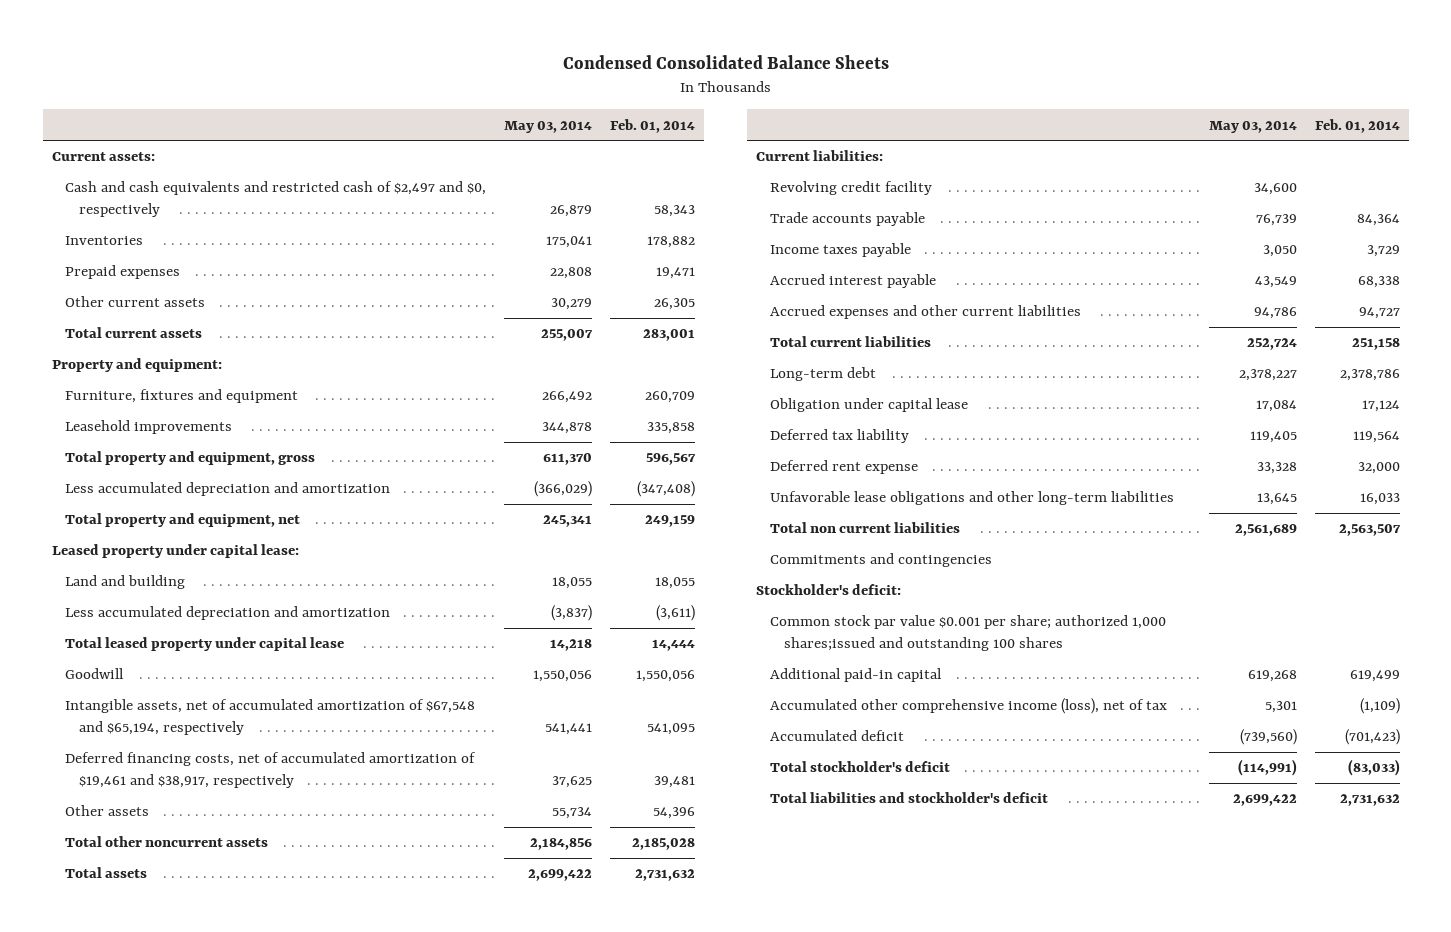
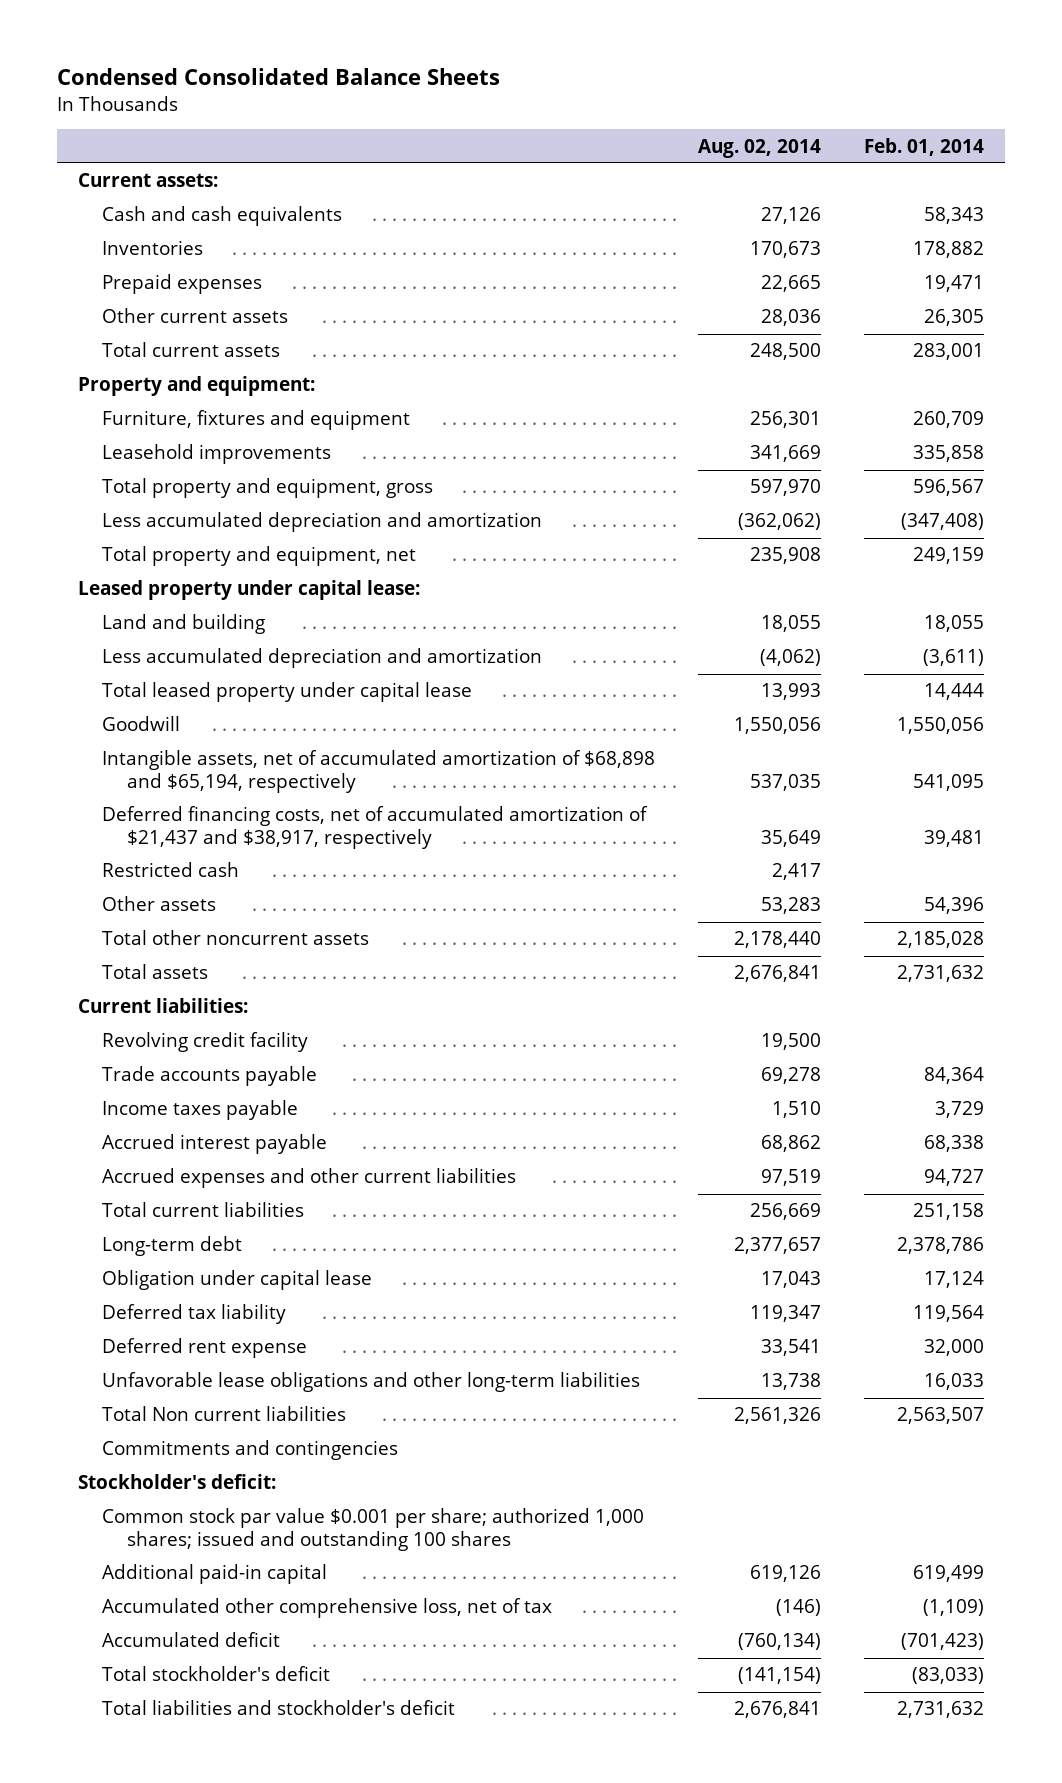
- | May 03, 2014 | Feb. 01, 2014
+ | Aug. 02, 2014 | Feb. 01, 2014
- Cash and cash equivalents and restricted cash of $2,497 and $0, respectively | 26,879 | 58,343
+ Cash and cash equivalents | 27,126 | 58,343
- Intangible assets, net of accumulated amortization of $67,548 and $65,194, respectively | 541,441 | 541,095
- Deferred financing costs, net of accumulated amortization of $19,461 and $38,917, respectively | 37,625 | 39,481
+ Intangible assets, net of accumulated amortization of $68,898 and $65,194, respectively | 537,035 | 541,095
+ Deferred financing costs, net of accumulated amortization of $21,437 and $38,917, respectively | 35,649 | 39,481
+ Restricted cash | 2,417 |
- Total non current liabilities | 2,561,689 | 2,563,507
+ Total Non current liabilities | 2,561,326 | 2,563,507
- Common stock par value $0.001 per share; authorized 1,000 shares;issued and outstanding 100 shares
+ Common stock par value $0.001 per share; authorized 1,000 shares; issued and outstanding 100 shares
- Accumulated other comprehensive income (loss), net of tax | 5,301 | (1,109)
+ Accumulated other comprehensive loss, net of tax | (146) | (1,109)

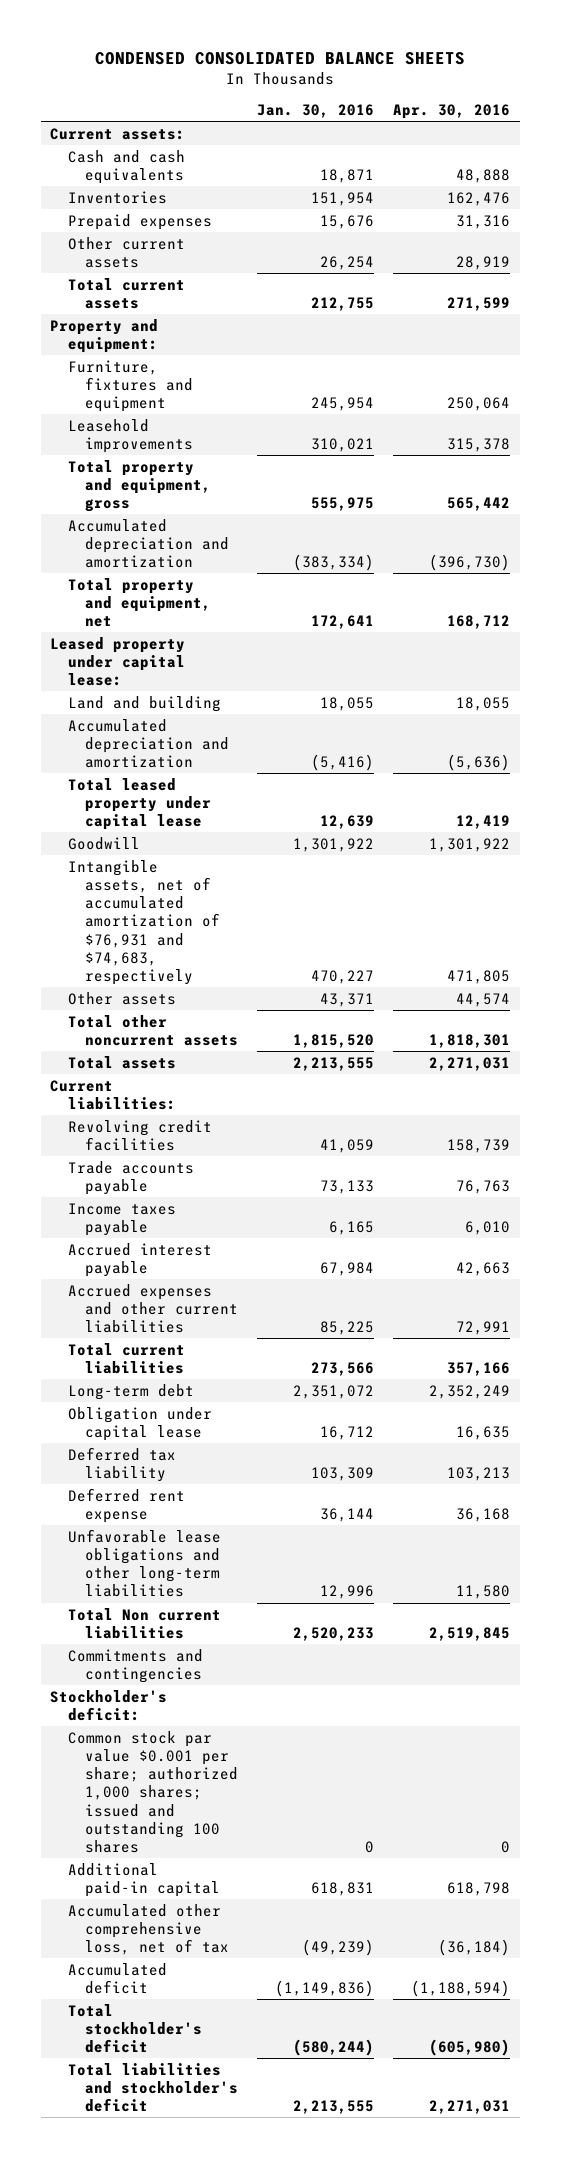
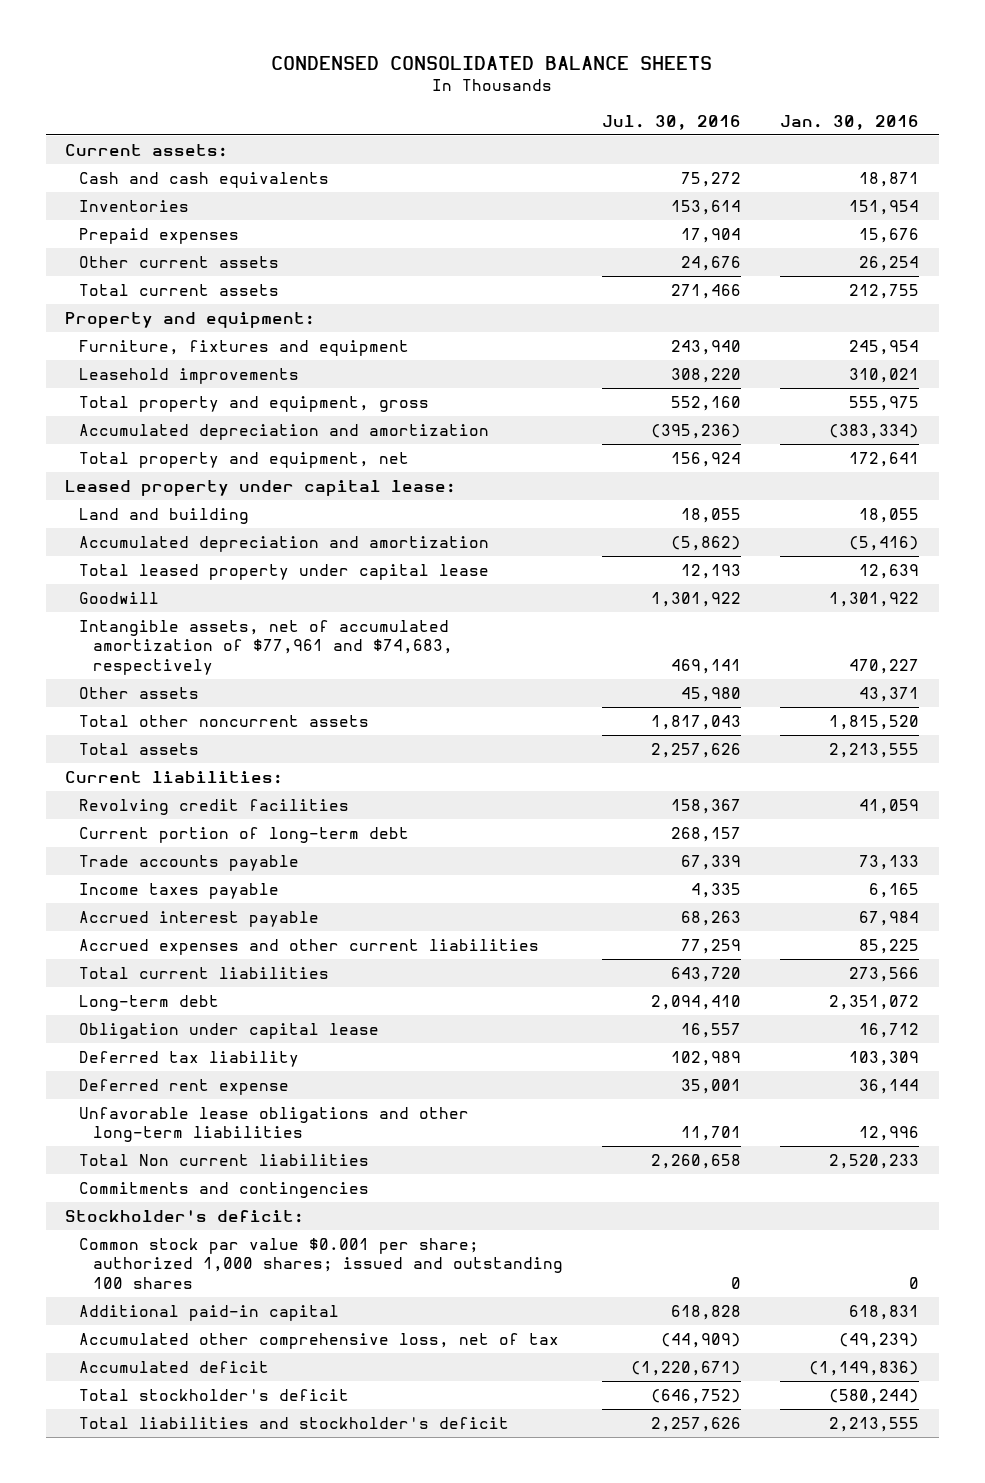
- | Jan. 30, 2016 | Apr. 30, 2016
+ | Jul. 30, 2016 | Jan. 30, 2016
- Intangible assets, net of accumulated amortization of $76,931 and $74,683, respectively | 470,227 | 471,805
+ Intangible assets, net of accumulated amortization of $77,961 and $74,683, respectively | 469,141 | 470,227
+ Current portion of long-term debt | 268,157 |

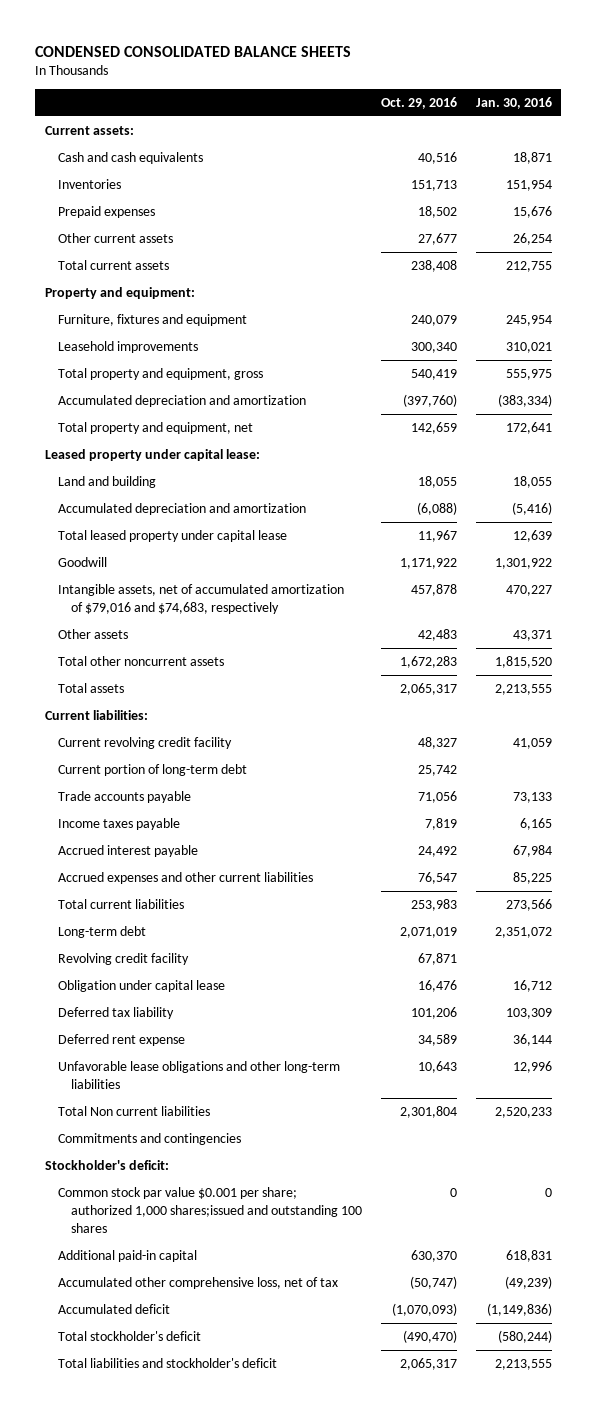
- | Jul. 30, 2016 | Jan. 30, 2016
+ | Oct. 29, 2016 | Jan. 30, 2016
- Intangible assets, net of accumulated amortization of $77,961 and $74,683, respectively | 469,141 | 470,227
+ Intangible assets, net of accumulated amortization of $79,016 and $74,683, respectively | 457,878 | 470,227
- Revolving credit facilities | 158,367 | 41,059
+ Current revolving credit facility | 48,327 | 41,059
+ Revolving credit facility | 67,871 |
- Common stock par value $0.001 per share; authorized 1,000 shares; issued and outstanding 100 shares | 0 | 0
+ Common stock par value $0.001 per share; authorized 1,000 shares;issued and outstanding 100 shares | 0 | 0

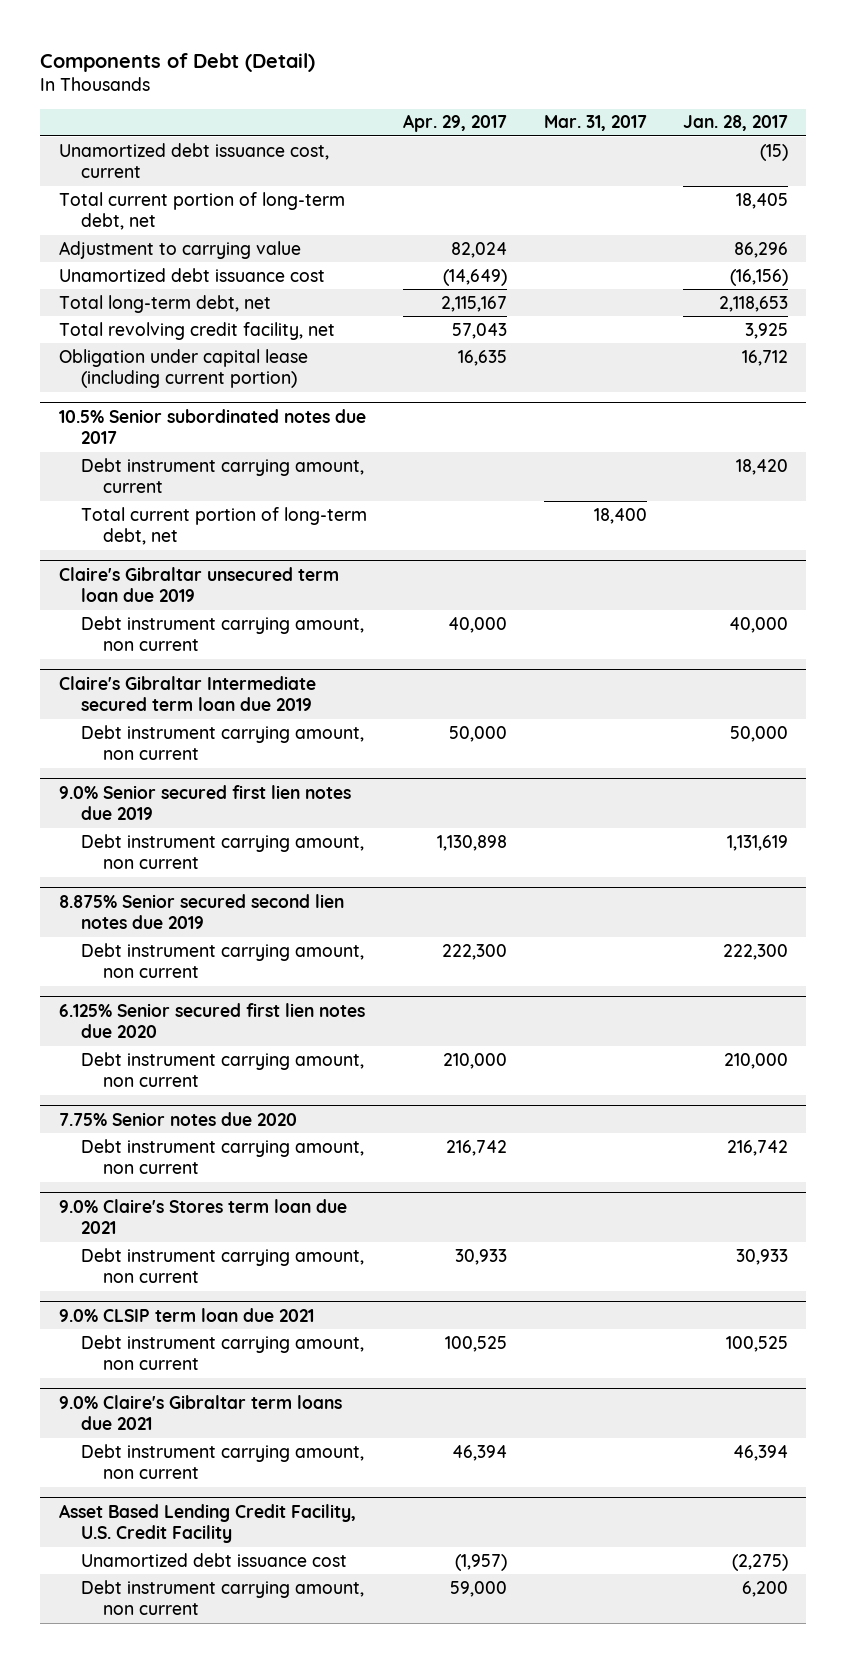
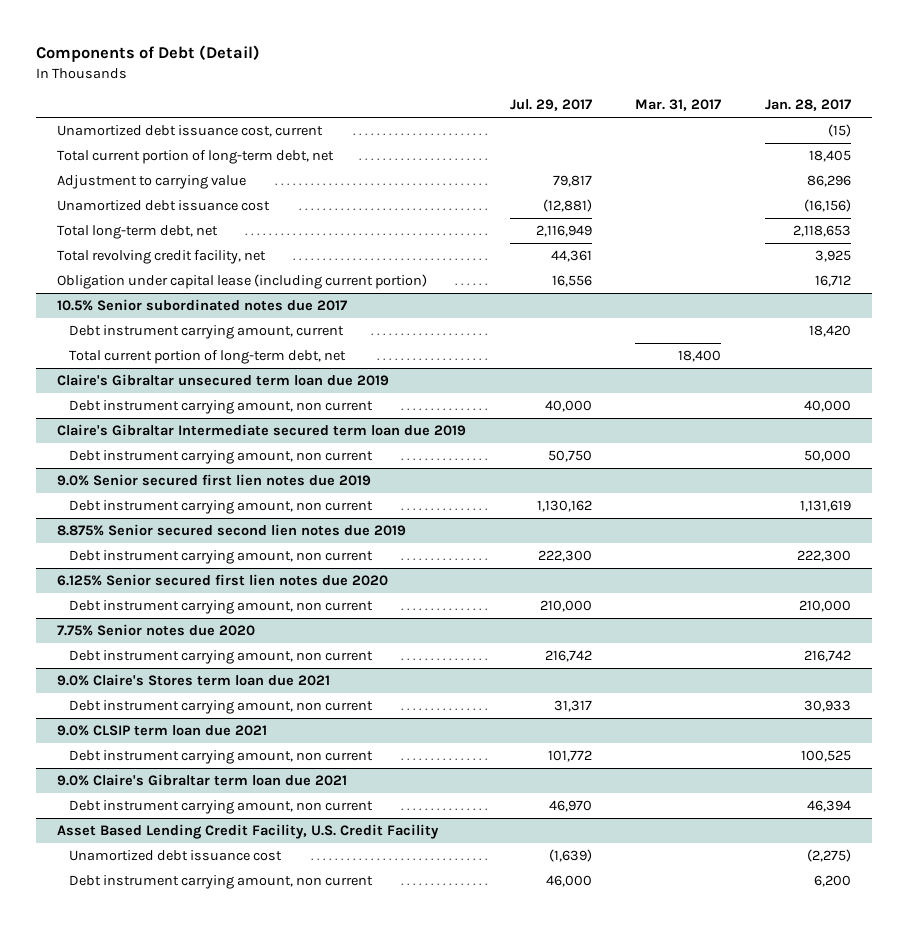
- | Apr. 29, 2017 | Mar. 31, 2017 | Jan. 28, 2017
+ | Jul. 29, 2017 | Mar. 31, 2017 | Jan. 28, 2017
- 9.0% Claire's Gibraltar term loans due 2021
+ 9.0% Claire's Gibraltar term loan due 2021

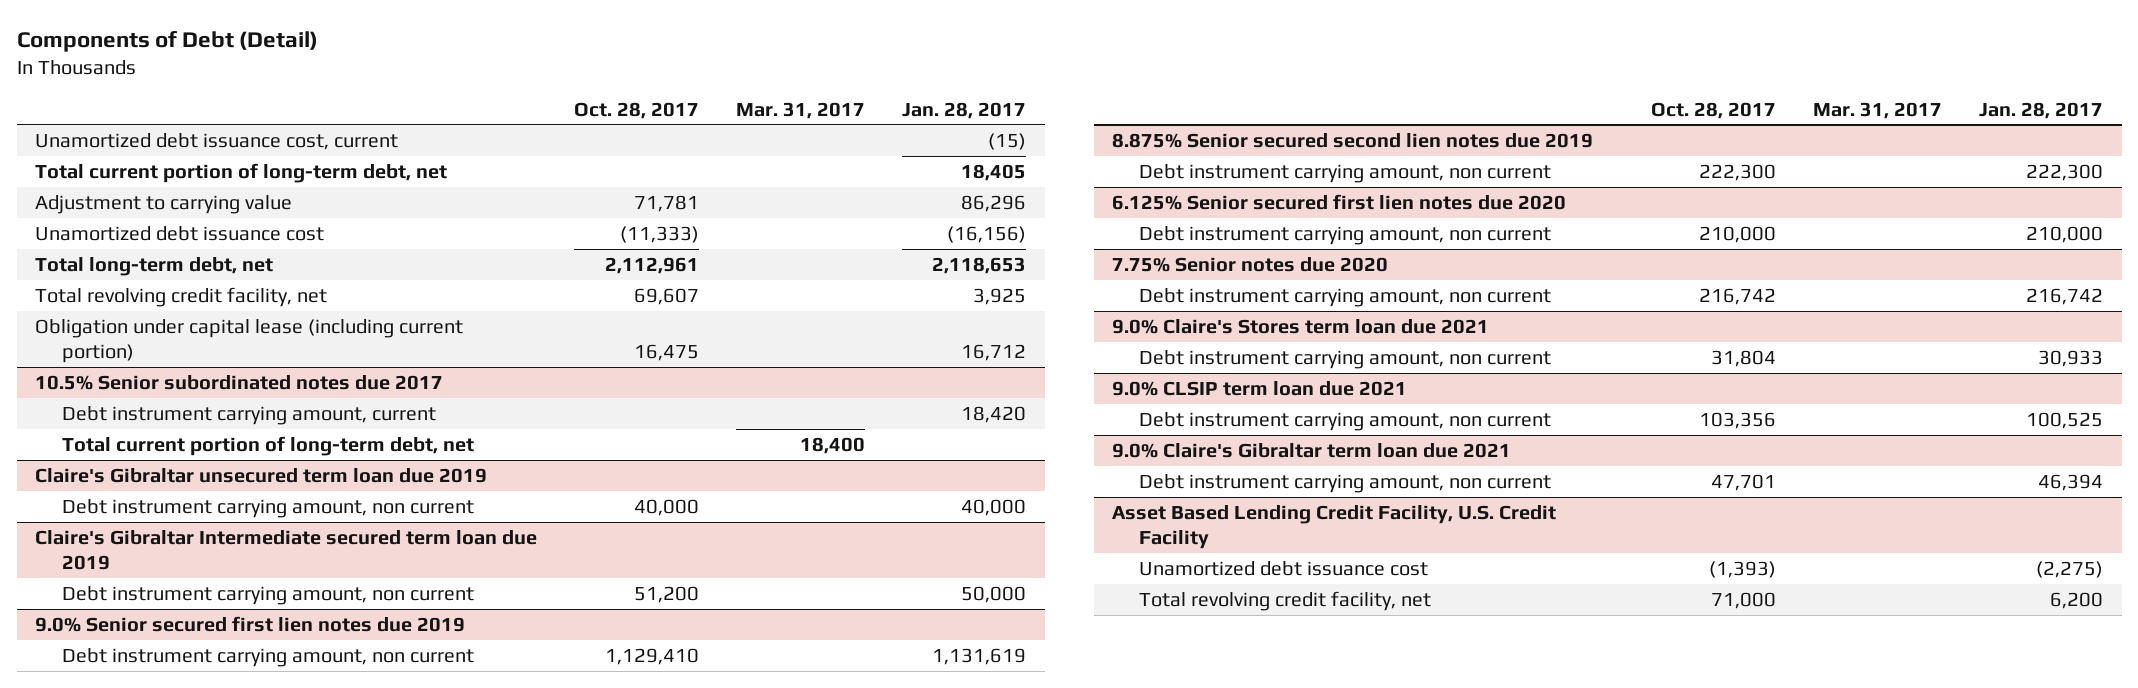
- | Jul. 29, 2017 | Mar. 31, 2017 | Jan. 28, 2017
+ | Oct. 28, 2017 | Mar. 31, 2017 | Jan. 28, 2017
@ Asset Based Lending Credit Facility, U.S. Credit Facility
- Debt instrument carrying amount, non current | 46,000 | | 6,200
+ Total revolving credit facility, net | 71,000 | | 6,200

